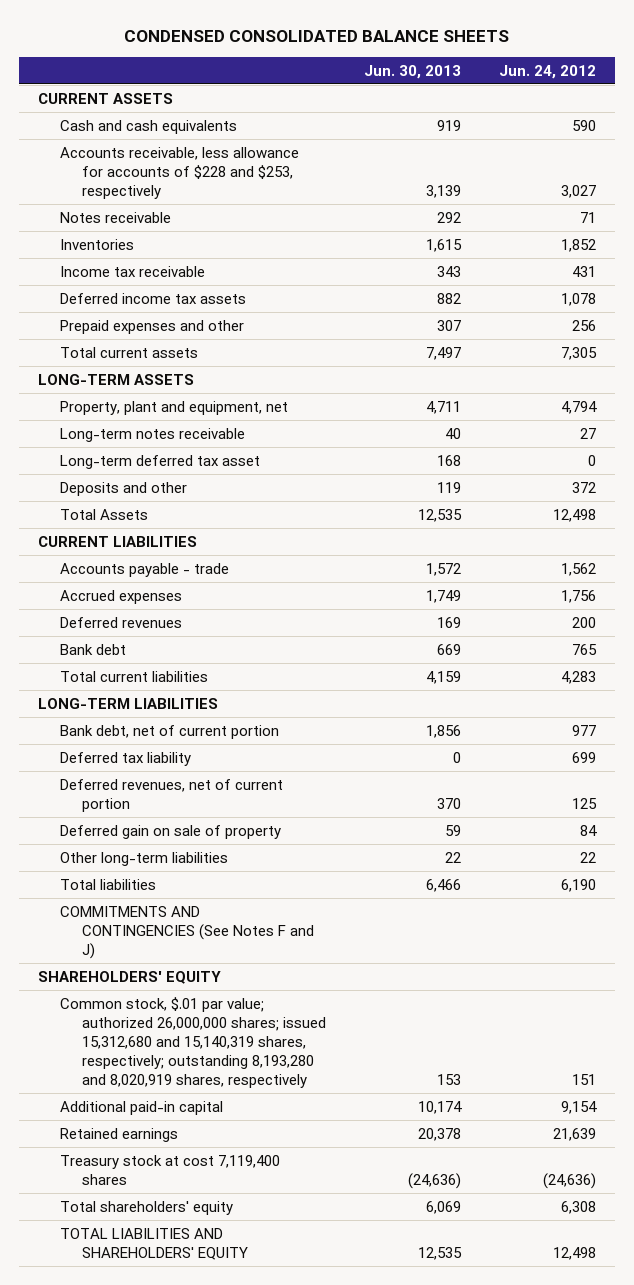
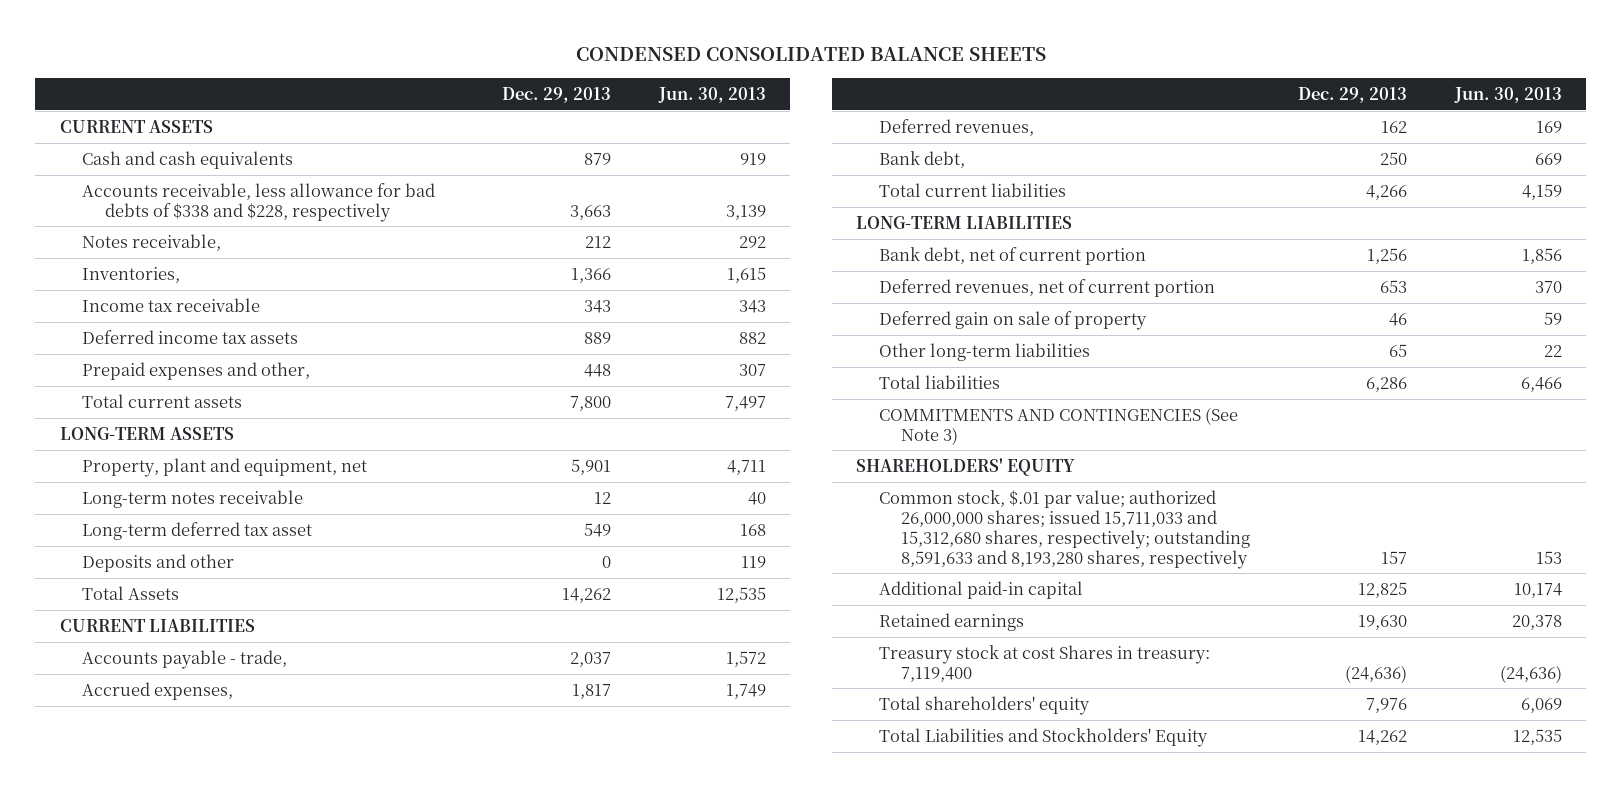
- | Jun. 30, 2013 | Jun. 24, 2012
+ | Dec. 29, 2013 | Jun. 30, 2013
- Accounts receivable, less allowance for accounts of $228 and $253, respectively | 3,139 | 3,027
- Notes receivable | 292 | 71
- Inventories | 1,615 | 1,852
+ Accounts receivable, less allowance for bad debts of $338 and $228, respectively | 3,663 | 3,139
+ Notes receivable, | 212 | 292
+ Inventories, | 1,366 | 1,615
- Prepaid expenses and other | 307 | 256
+ Prepaid expenses and other, | 448 | 307
- Accounts payable - trade | 1,572 | 1,562
- Accrued expenses | 1,749 | 1,756
- Deferred revenues | 169 | 200
- Bank debt | 669 | 765
+ Accounts payable - trade, | 2,037 | 1,572
+ Accrued expenses, | 1,817 | 1,749
+ Deferred revenues, | 162 | 169
+ Bank debt, | 250 | 669
- Deferred tax liability | 0 | 699
- COMMITMENTS AND CONTINGENCIES (See Notes F and J)
+ COMMITMENTS AND CONTINGENCIES (See Note 3)
- Common stock, $.01 par value; authorized 26,000,000 shares; issued 15,312,680 and 15,140,319 shares, respectively; outstanding 8,193,280 and 8,020,919 shares, respectively | 153 | 151
+ Common stock, $.01 par value; authorized 26,000,000 shares; issued 15,711,033 and 15,312,680 shares, respectively; outstanding 8,591,633 and 8,193,280 shares, respectively | 157 | 153
- Treasury stock at cost 7,119,400 shares | (24,636) | (24,636)
+ Treasury stock at cost Shares in treasury: 7,119,400 | (24,636) | (24,636)
- TOTAL LIABILITIES AND SHAREHOLDERS' EQUITY | 12,535 | 12,498
+ Total Liabilities and Stockholders' Equity | 14,262 | 12,535

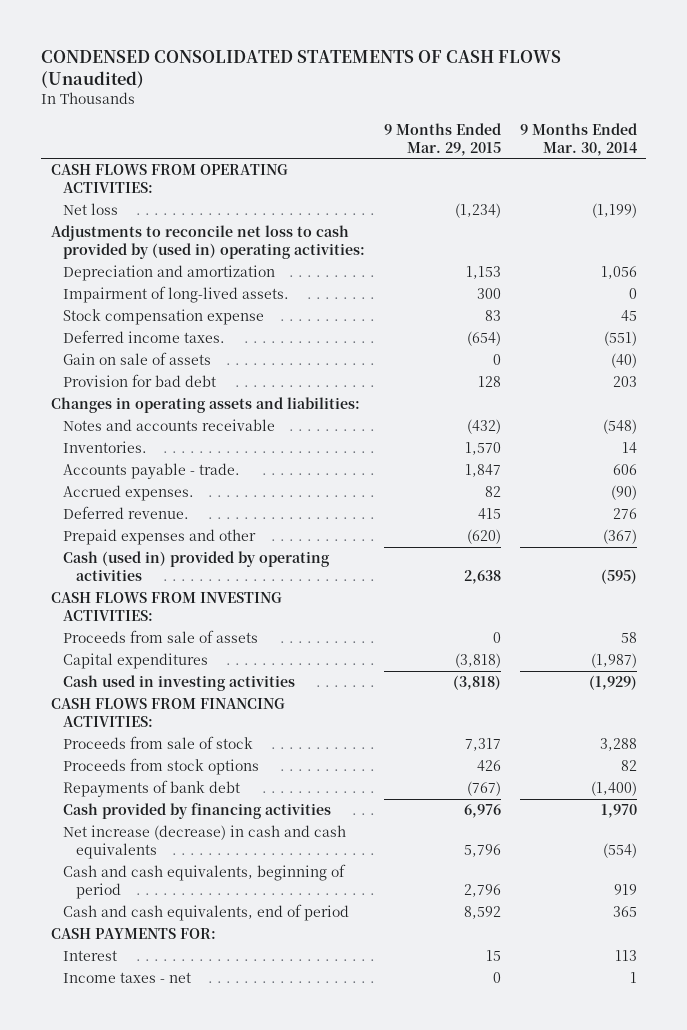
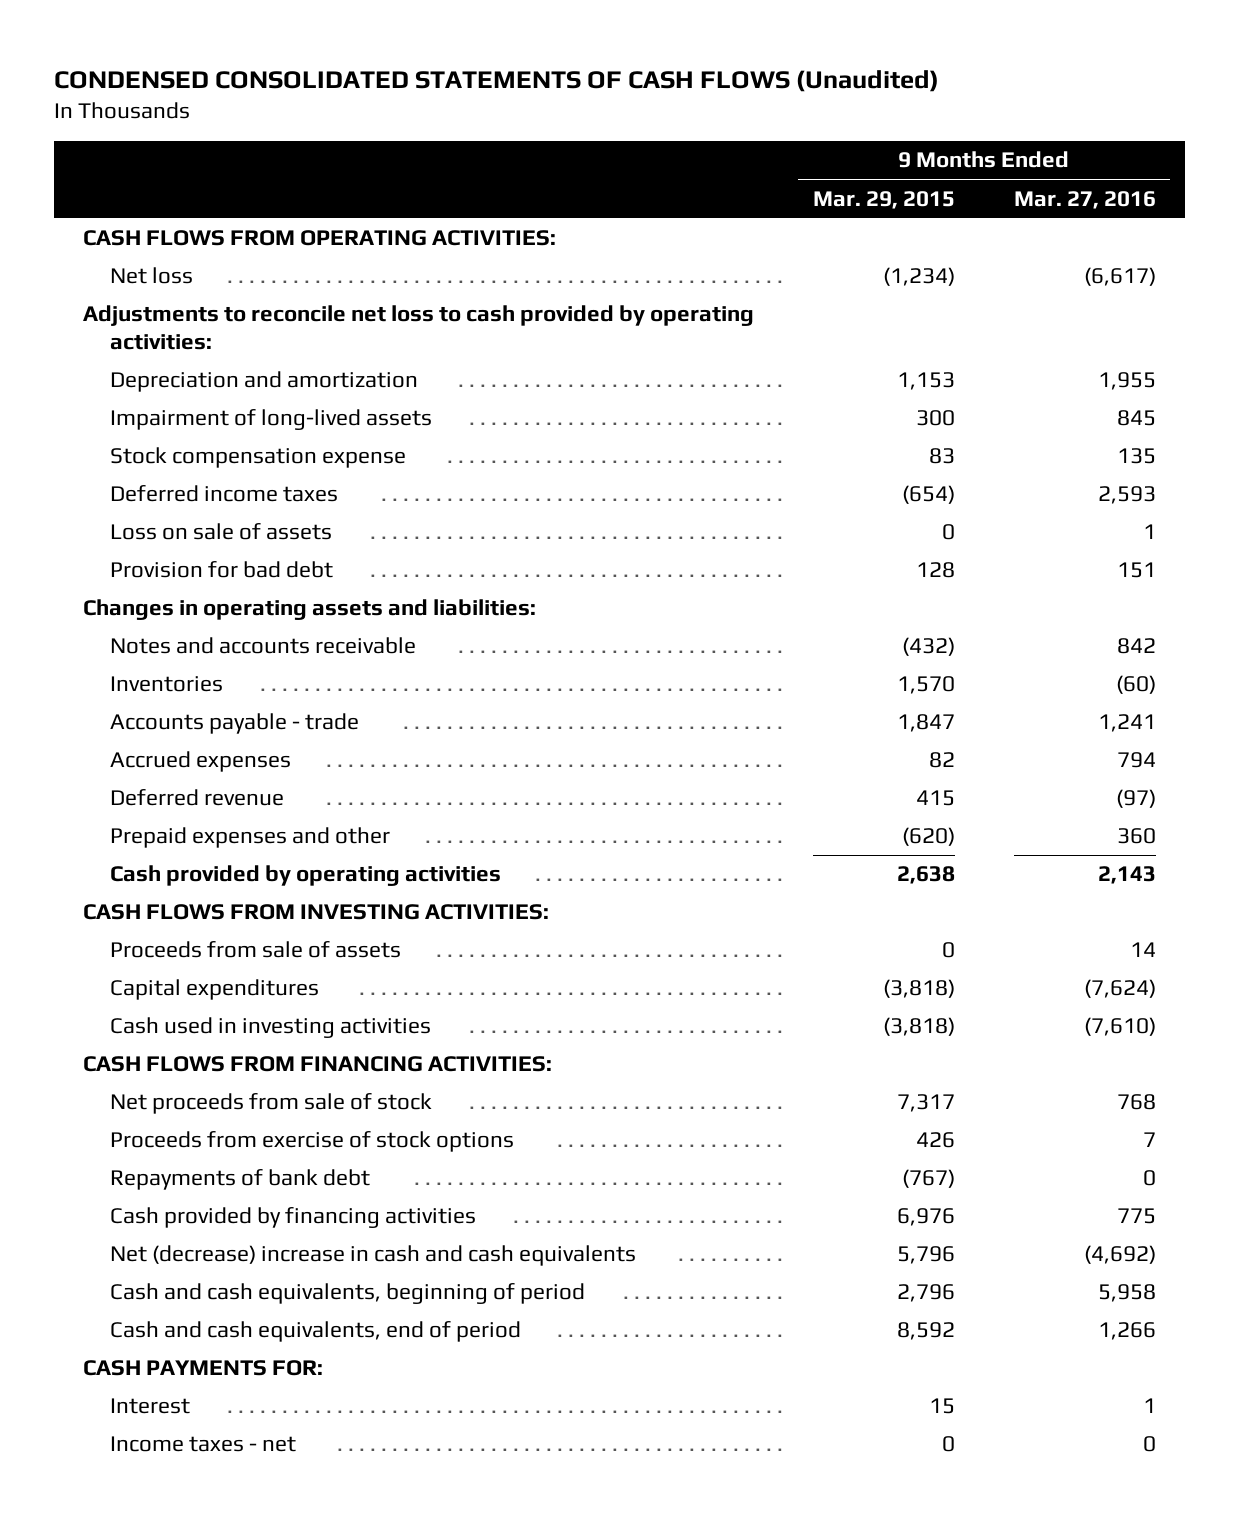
- | 9 Months Ended Mar. 29, 2015 | 9 Months Ended Mar. 30, 2014
+ | 9 Months Ended Mar. 29, 2015 | 9 Months Ended Mar. 27, 2016
- Adjustments to reconcile net loss to cash provided by (used in) operating activities:
+ Adjustments to reconcile net loss to cash provided by operating activities:
- Impairment of long-lived assets. | 300 | 0
+ Impairment of long-lived assets | 300 | 845
- Deferred income taxes. | (654) | (551)
- Gain on sale of assets | 0 | (40)
+ Deferred income taxes | (654) | 2,593
+ Loss on sale of assets | 0 | 1
- Inventories. | 1,570 | 14
- Accounts payable - trade. | 1,847 | 606
- Accrued expenses. | 82 | (90)
- Deferred revenue. | 415 | 276
+ Inventories | 1,570 | (60)
+ Accounts payable - trade | 1,847 | 1,241
+ Accrued expenses | 82 | 794
+ Deferred revenue | 415 | (97)
- Cash (used in) provided by operating activities | 2,638 | (595)
+ Cash provided by operating activities | 2,638 | 2,143
- Proceeds from sale of stock | 7,317 | 3,288
- Proceeds from stock options | 426 | 82
+ Net proceeds from sale of stock | 7,317 | 768
+ Proceeds from exercise of stock options | 426 | 7
- Net increase (decrease) in cash and cash equivalents | 5,796 | (554)
+ Net (decrease) increase in cash and cash equivalents | 5,796 | (4,692)

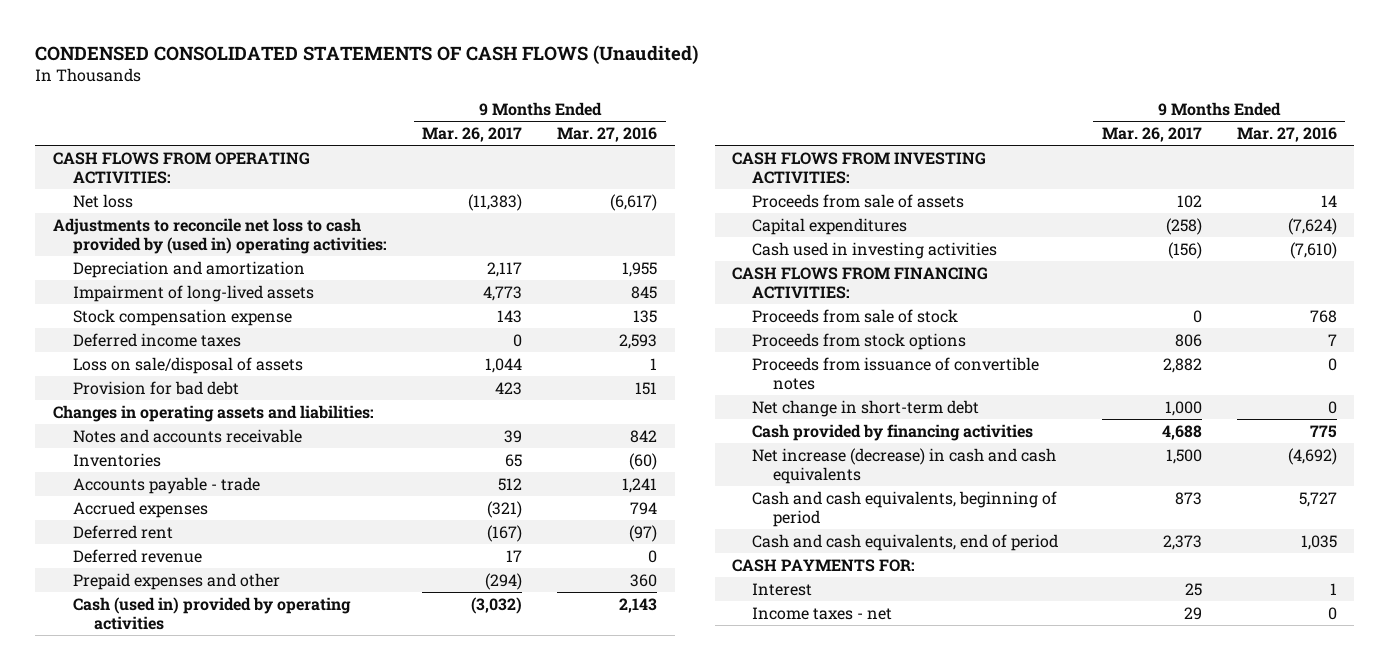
- | 9 Months Ended Mar. 29, 2015 | 9 Months Ended Mar. 27, 2016
+ | 9 Months Ended Mar. 26, 2017 | 9 Months Ended Mar. 27, 2016
- Adjustments to reconcile net loss to cash provided by operating activities:
+ Adjustments to reconcile net loss to cash provided by (used in) operating activities:
- Loss on sale of assets | 0 | 1
+ Loss on sale/disposal of assets | 1,044 | 1
- Deferred revenue | 415 | (97)
+ Deferred rent | (167) | (97)
+ Deferred revenue | 17 | 0
- Cash provided by operating activities | 2,638 | 2,143
+ Cash (used in) provided by operating activities | (3,032) | 2,143
- Net proceeds from sale of stock | 7,317 | 768
- Proceeds from exercise of stock options | 426 | 7
- Repayments of bank debt | (767) | 0
+ Proceeds from sale of stock | 0 | 768
+ Proceeds from stock options | 806 | 7
+ Proceeds from issuance of convertible notes | 2,882 | 0
+ Net change in short-term debt | 1,000 | 0
- Net (decrease) increase in cash and cash equivalents | 5,796 | (4,692)
- Cash and cash equivalents, beginning of period | 2,796 | 5,958
- Cash and cash equivalents, end of period | 8,592 | 1,266
+ Net increase (decrease) in cash and cash equivalents | 1,500 | (4,692)
+ Cash and cash equivalents, beginning of period | 873 | 5,727
+ Cash and cash equivalents, end of period | 2,373 | 1,035

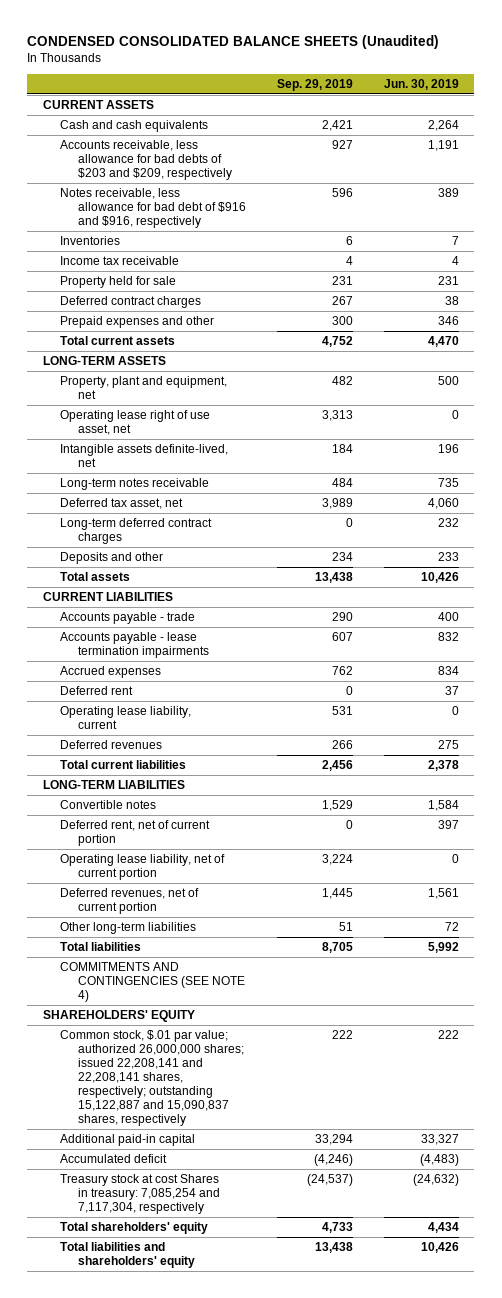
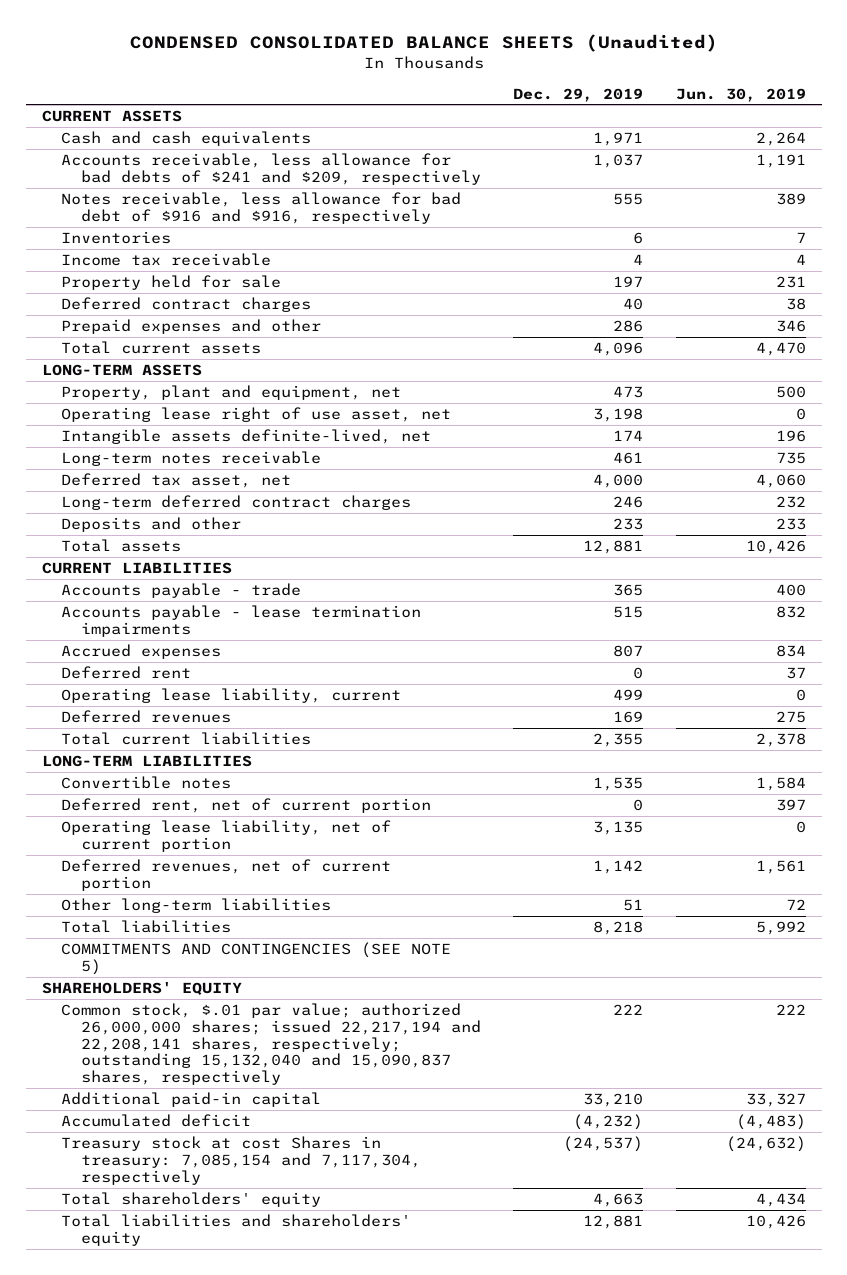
- | Sep. 29, 2019 | Jun. 30, 2019
+ | Dec. 29, 2019 | Jun. 30, 2019
- Accounts receivable, less allowance for bad debts of $203 and $209, respectively | 927 | 1,191
+ Accounts receivable, less allowance for bad debts of $241 and $209, respectively | 1,037 | 1,191
- COMMITMENTS AND CONTINGENCIES (SEE NOTE 4)
+ COMMITMENTS AND CONTINGENCIES (SEE NOTE 5)
- Common stock, $.01 par value; authorized 26,000,000 shares; issued 22,208,141 and 22,208,141 shares, respectively; outstanding 15,122,887 and 15,090,837 shares, respectively | 222 | 222
+ Common stock, $.01 par value; authorized 26,000,000 shares; issued 22,217,194 and 22,208,141 shares, respectively; outstanding 15,132,040 and 15,090,837 shares, respectively | 222 | 222
- Treasury stock at cost Shares in treasury: 7,085,254 and 7,117,304, respectively | (24,537) | (24,632)
+ Treasury stock at cost Shares in treasury: 7,085,154 and 7,117,304, respectively | (24,537) | (24,632)

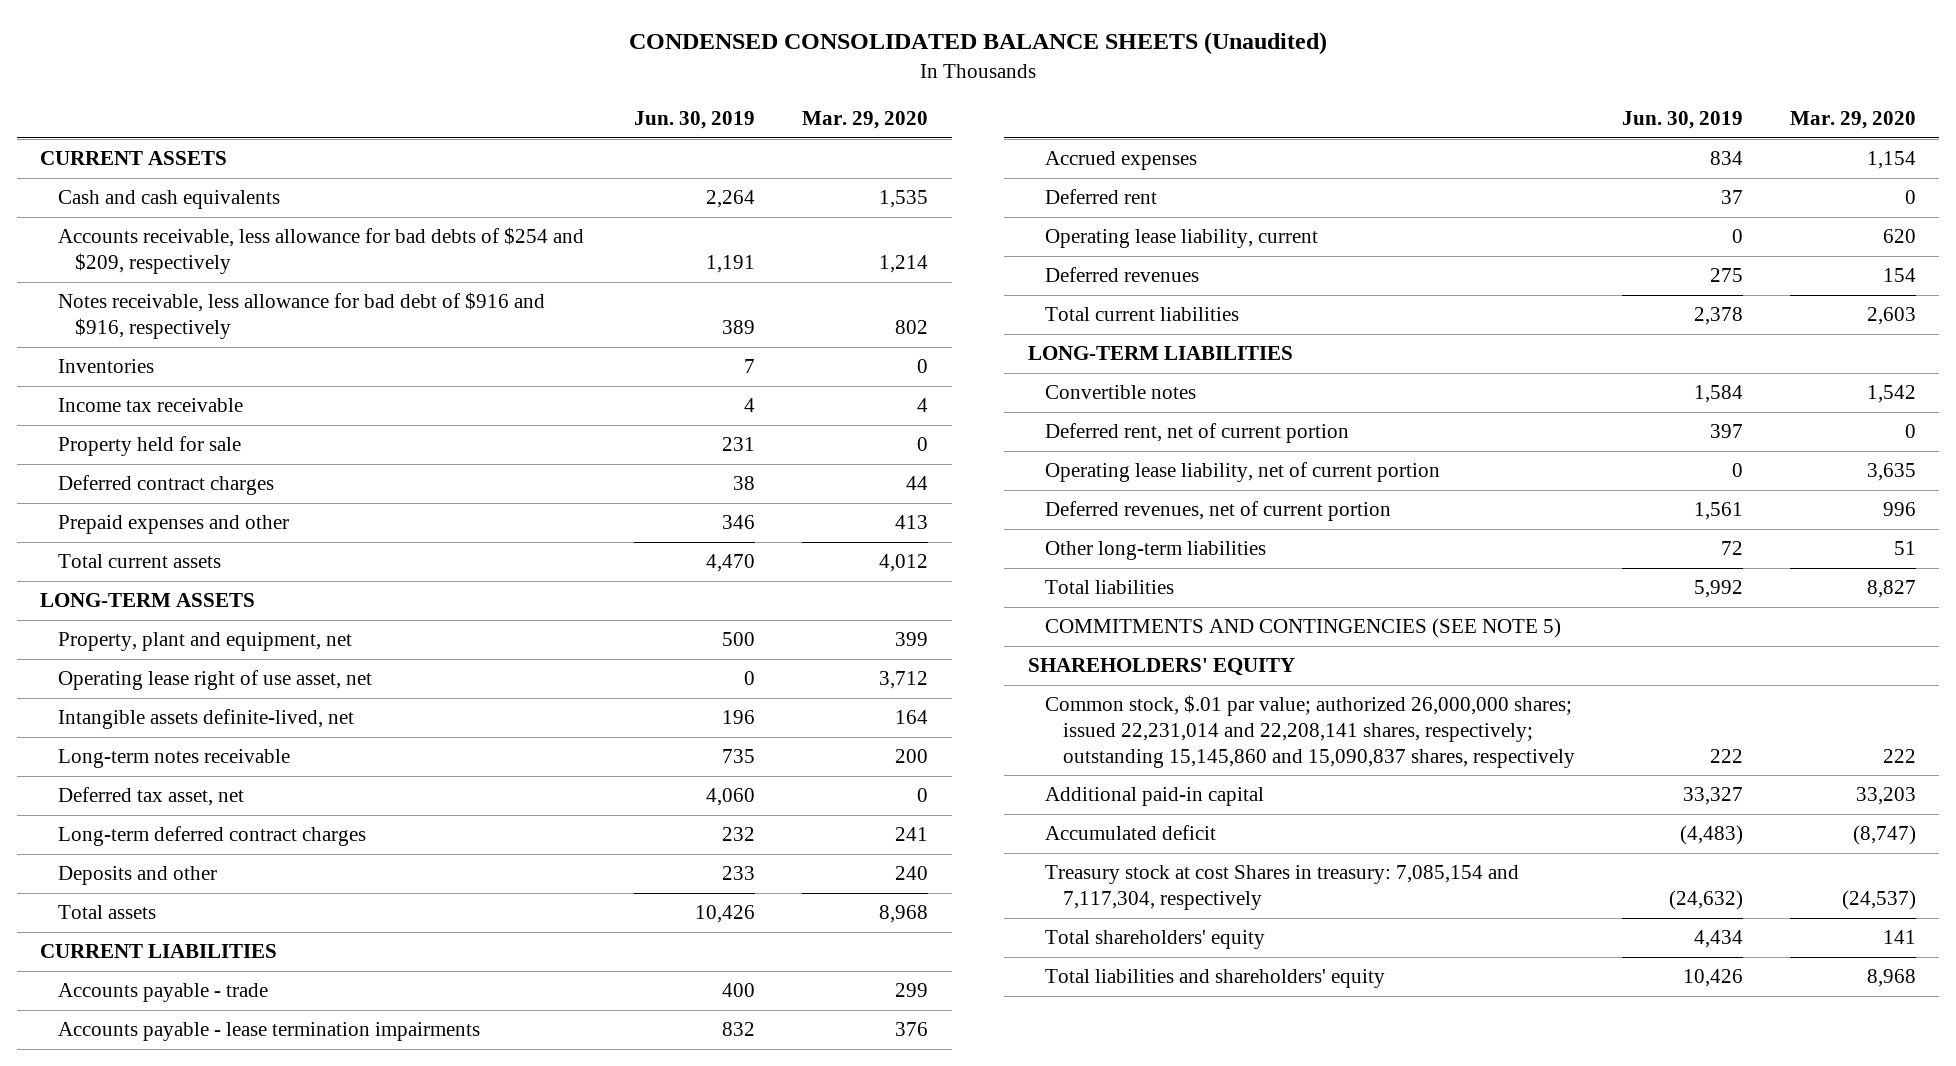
- | Dec. 29, 2019 | Jun. 30, 2019
+ | Jun. 30, 2019 | Mar. 29, 2020
- Accounts receivable, less allowance for bad debts of $241 and $209, respectively | 1,037 | 1,191
+ Accounts receivable, less allowance for bad debts of $254 and $209, respectively | 1,191 | 1,214
- Common stock, $.01 par value; authorized 26,000,000 shares; issued 22,217,194 and 22,208,141 shares, respectively; outstanding 15,132,040 and 15,090,837 shares, respectively | 222 | 222
+ Common stock, $.01 par value; authorized 26,000,000 shares; issued 22,231,014 and 22,208,141 shares, respectively; outstanding 15,145,860 and 15,090,837 shares, respectively | 222 | 222

